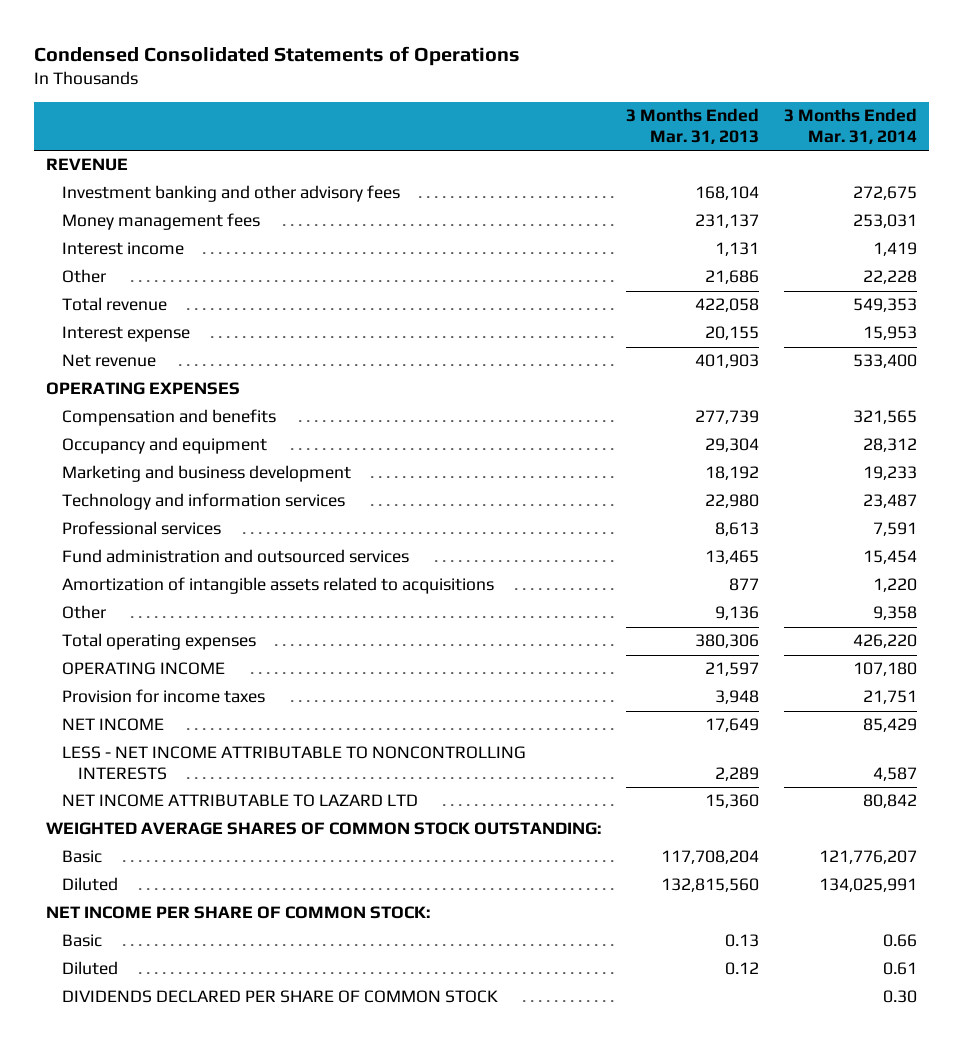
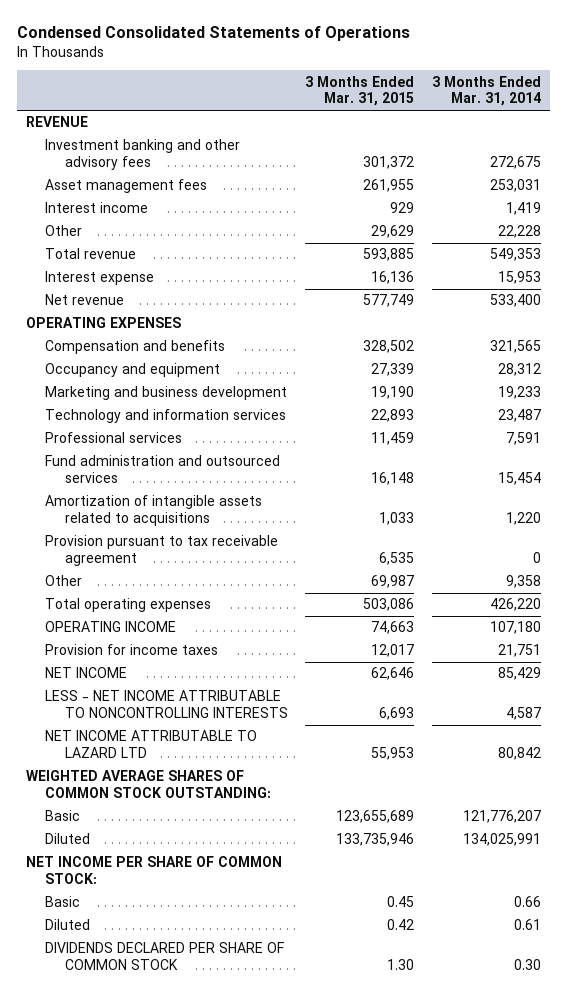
- | 3 Months Ended Mar. 31, 2013 | 3 Months Ended Mar. 31, 2014
+ | 3 Months Ended Mar. 31, 2015 | 3 Months Ended Mar. 31, 2014
- Money management fees | 231,137 | 253,031
+ Asset management fees | 261,955 | 253,031
+ Provision pursuant to tax receivable agreement | 6,535 | 0

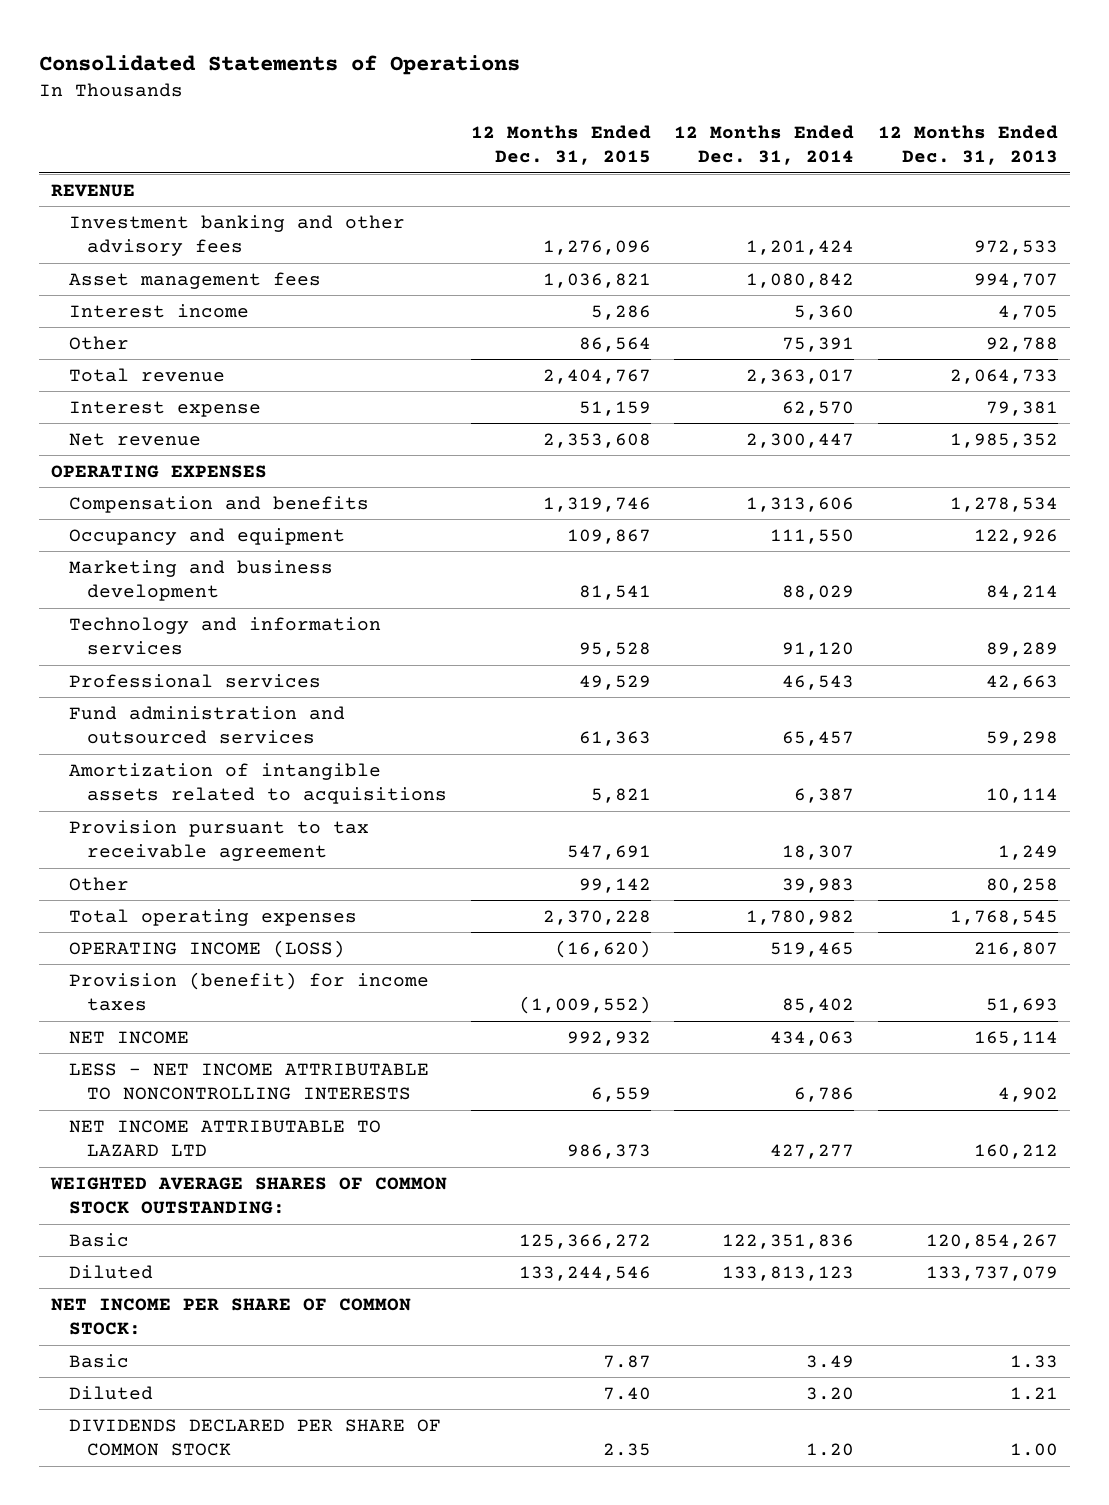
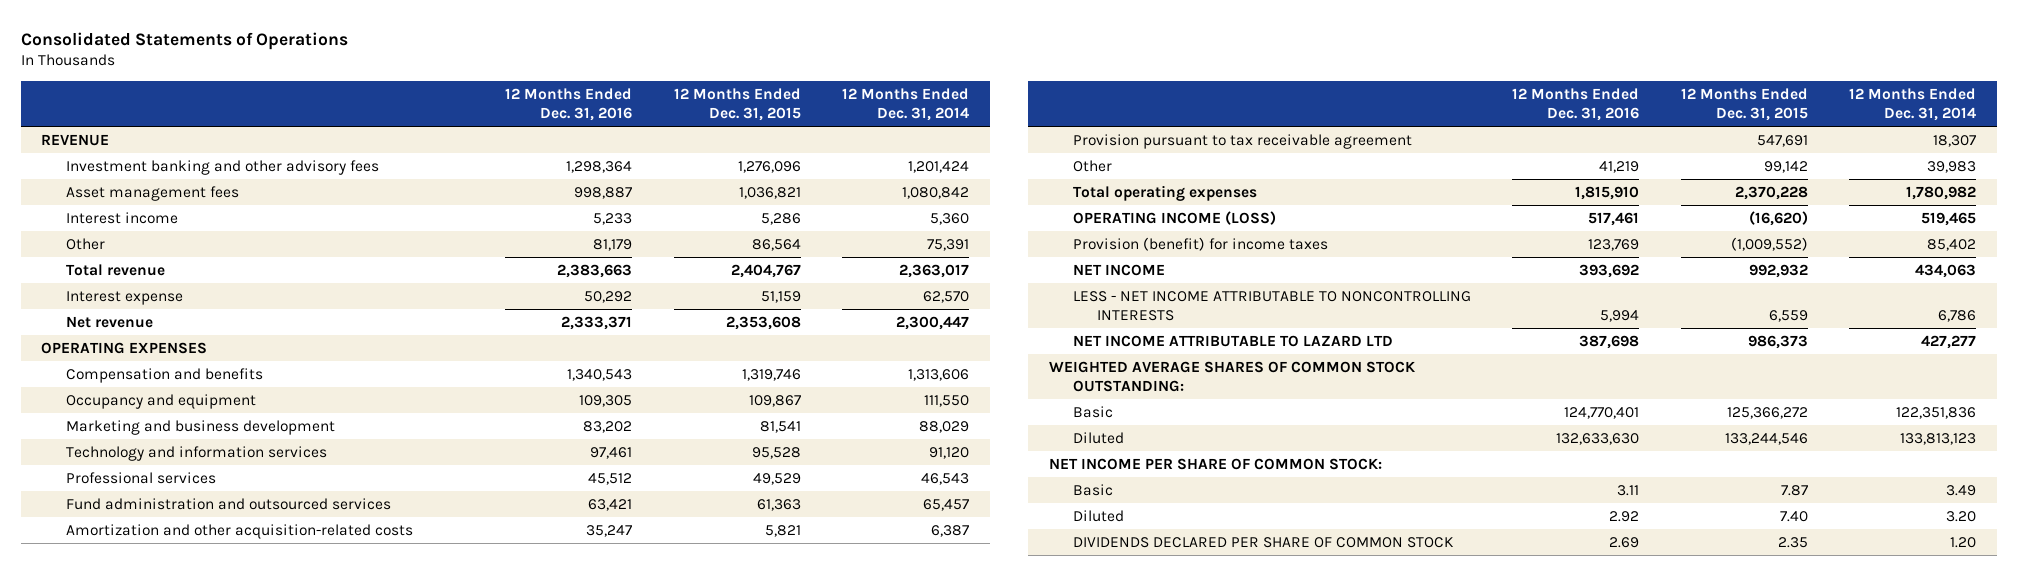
- | 12 Months Ended Dec. 31, 2015 | 12 Months Ended Dec. 31, 2014 | 12 Months Ended Dec. 31, 2013
+ | 12 Months Ended Dec. 31, 2016 | 12 Months Ended Dec. 31, 2015 | 12 Months Ended Dec. 31, 2014
- Amortization of intangible assets related to acquisitions | 5,821 | 6,387 | 10,114
+ Amortization and other acquisition-related costs | 35,247 | 5,821 | 6,387

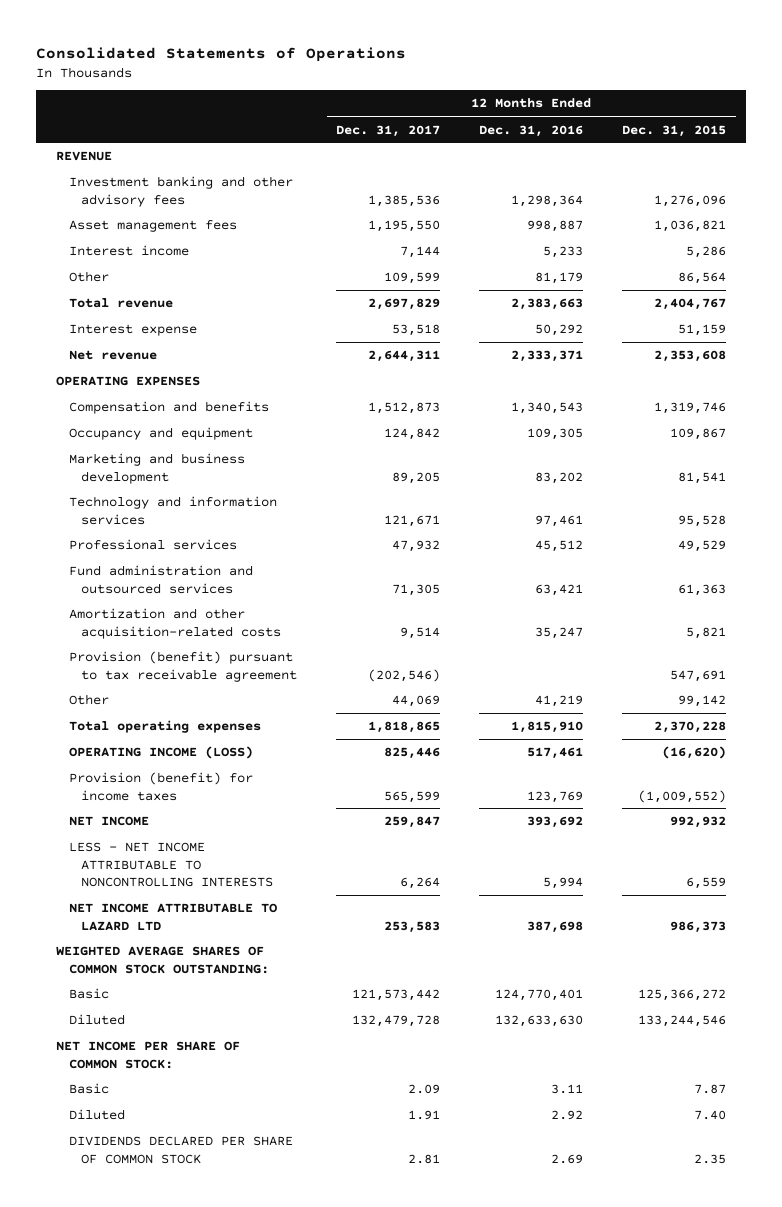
- | 12 Months Ended Dec. 31, 2016 | 12 Months Ended Dec. 31, 2015 | 12 Months Ended Dec. 31, 2014
+ | 12 Months Ended Dec. 31, 2017 | 12 Months Ended Dec. 31, 2016 | 12 Months Ended Dec. 31, 2015
- Provision pursuant to tax receivable agreement | | 547,691 | 18,307
+ Provision (benefit) pursuant to tax receivable agreement | (202,546) | | 547,691

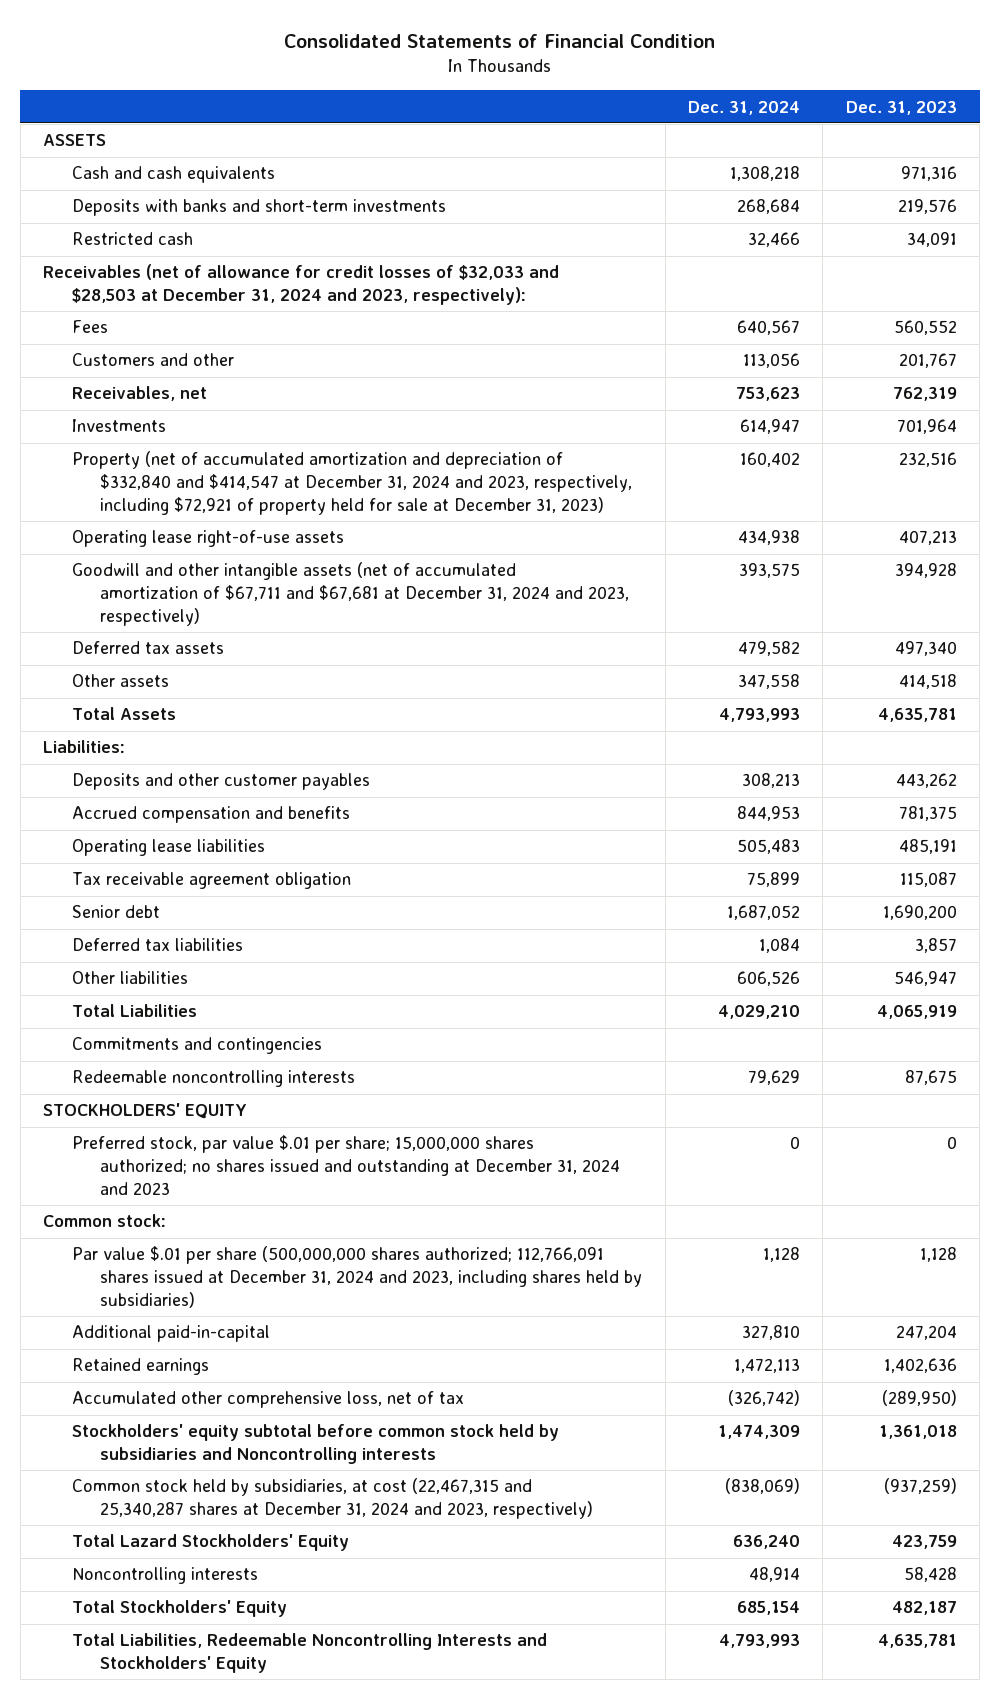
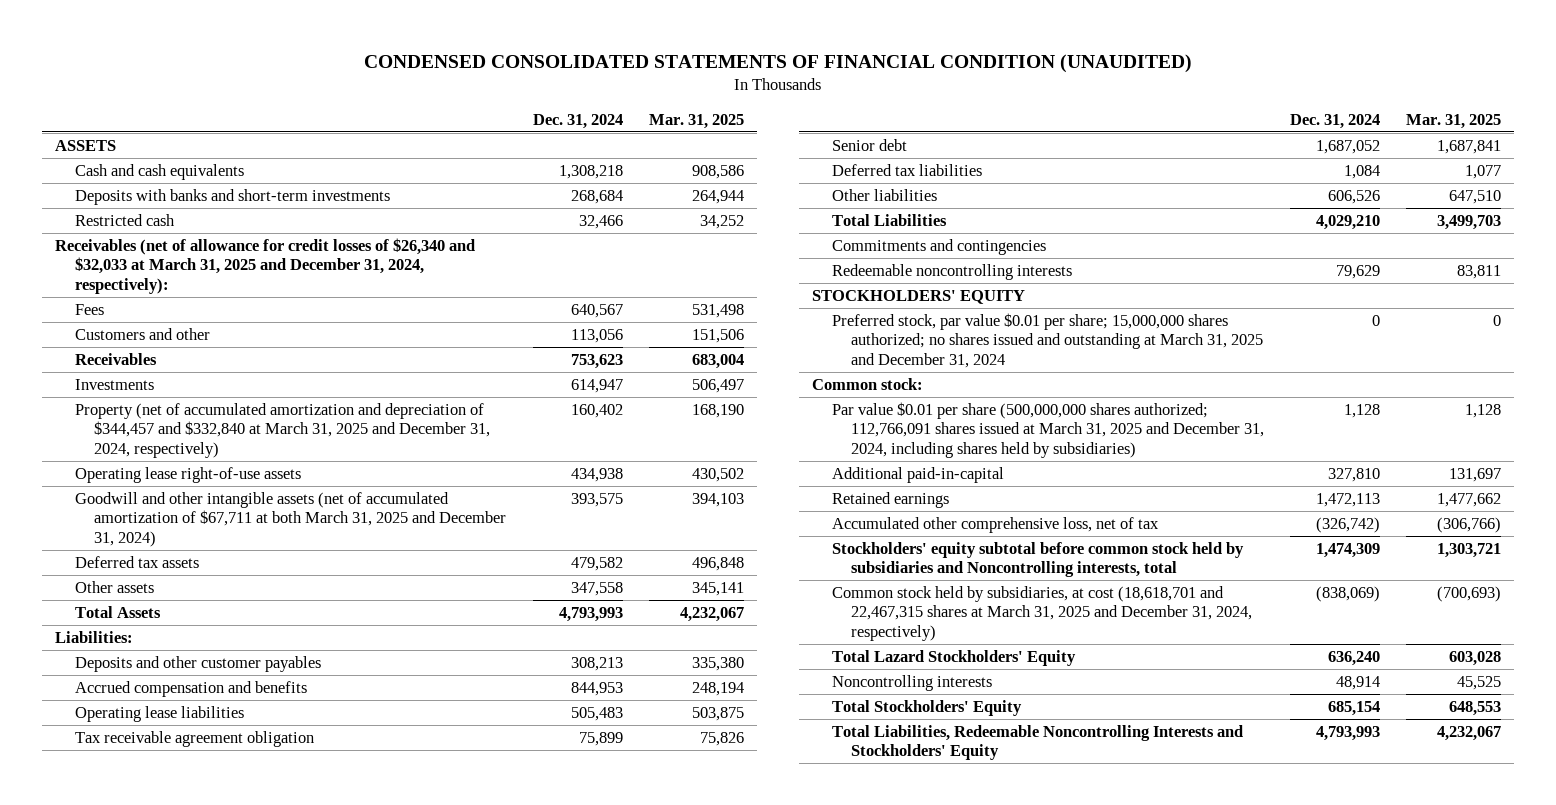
- Consolidated Statements of Financial Condition
+ CONDENSED CONSOLIDATED STATEMENTS OF FINANCIAL CONDITION (UNAUDITED)
- | Dec. 31, 2024 | Dec. 31, 2023
+ | Dec. 31, 2024 | Mar. 31, 2025
- Receivables (net of allowance for credit losses of $32,033 and $28,503 at December 31, 2024 and 2023, respectively):
+ Receivables (net of allowance for credit losses of $26,340 and $32,033 at March 31, 2025 and December 31, 2024, respectively):
- Receivables, net | 753,623 | 762,319
+ Receivables | 753,623 | 683,004
- Property (net of accumulated amortization and depreciation of $332,840 and $414,547 at December 31, 2024 and 2023, respectively, including $72,921 of property held for sale at December 31, 2023) | 160,402 | 232,516
+ Property (net of accumulated amortization and depreciation of $344,457 and $332,840 at March 31, 2025 and December 31, 2024, respectively) | 160,402 | 168,190
- Goodwill and other intangible assets (net of accumulated amortization of $67,711 and $67,681 at December 31, 2024 and 2023, respectively) | 393,575 | 394,928
+ Goodwill and other intangible assets (net of accumulated amortization of $67,711 at both March 31, 2025 and December 31, 2024) | 393,575 | 394,103
- Preferred stock, par value $.01 per share; 15,000,000 shares authorized; no shares issued and outstanding at December 31, 2024 and 2023 | 0 | 0
+ Preferred stock, par value $0.01 per share; 15,000,000 shares authorized; no shares issued and outstanding at March 31, 2025 and December 31, 2024 | 0 | 0
- Par value $.01 per share (500,000,000 shares authorized; 112,766,091 shares issued at December 31, 2024 and 2023, including shares held by subsidiaries) | 1,128 | 1,128
+ Par value $0.01 per share (500,000,000 shares authorized; 112,766,091 shares issued at March 31, 2025 and December 31, 2024, including shares held by subsidiaries) | 1,128 | 1,128
- Stockholders' equity subtotal before common stock held by subsidiaries and Noncontrolling interests | 1,474,309 | 1,361,018
- Common stock held by subsidiaries, at cost (22,467,315 and 25,340,287 shares at December 31, 2024 and 2023, respectively) | (838,069) | (937,259)
+ Stockholders' equity subtotal before common stock held by subsidiaries and Noncontrolling interests, total | 1,474,309 | 1,303,721
+ Common stock held by subsidiaries, at cost (18,618,701 and 22,467,315 shares at March 31, 2025 and December 31, 2024, respectively) | (838,069) | (700,693)

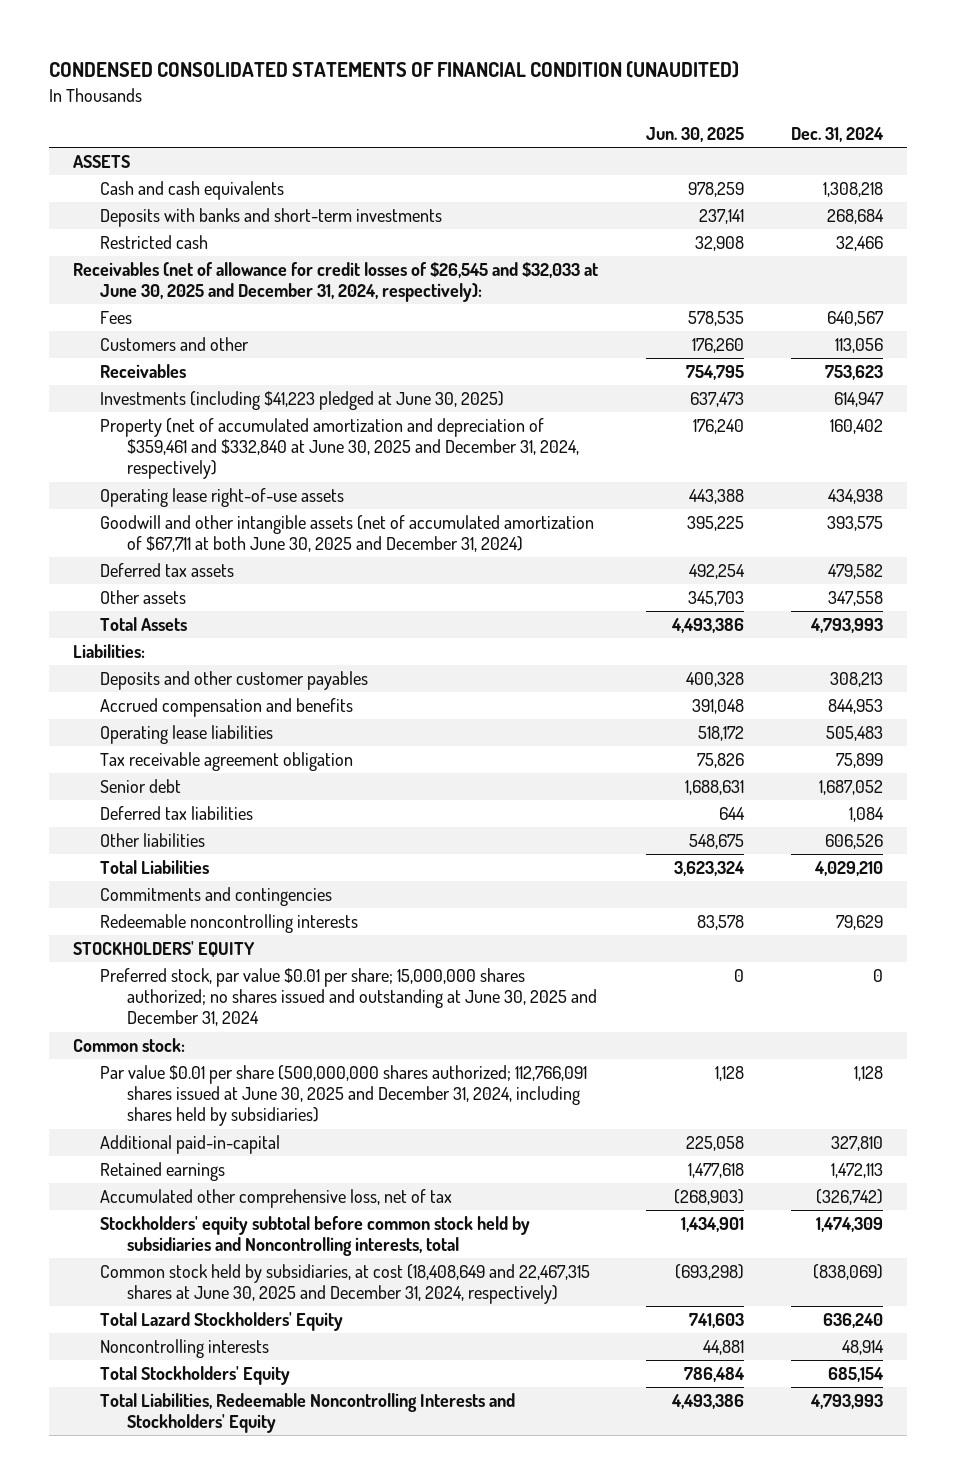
- | Dec. 31, 2024 | Mar. 31, 2025
+ | Jun. 30, 2025 | Dec. 31, 2024
- Receivables (net of allowance for credit losses of $26,340 and $32,033 at March 31, 2025 and December 31, 2024, respectively):
+ Receivables (net of allowance for credit losses of $26,545 and $32,033 at June 30, 2025 and December 31, 2024, respectively):
- Investments | 614,947 | 506,497
- Property (net of accumulated amortization and depreciation of $344,457 and $332,840 at March 31, 2025 and December 31, 2024, respectively) | 160,402 | 168,190
+ Investments (including $41,223 pledged at June 30, 2025) | 637,473 | 614,947
+ Property (net of accumulated amortization and depreciation of $359,461 and $332,840 at June 30, 2025 and December 31, 2024, respectively) | 176,240 | 160,402
- Goodwill and other intangible assets (net of accumulated amortization of $67,711 at both March 31, 2025 and December 31, 2024) | 393,575 | 394,103
+ Goodwill and other intangible assets (net of accumulated amortization of $67,711 at both June 30, 2025 and December 31, 2024) | 395,225 | 393,575
- Preferred stock, par value $0.01 per share; 15,000,000 shares authorized; no shares issued and outstanding at March 31, 2025 and December 31, 2024 | 0 | 0
+ Preferred stock, par value $0.01 per share; 15,000,000 shares authorized; no shares issued and outstanding at June 30, 2025 and December 31, 2024 | 0 | 0
- Par value $0.01 per share (500,000,000 shares authorized; 112,766,091 shares issued at March 31, 2025 and December 31, 2024, including shares held by subsidiaries) | 1,128 | 1,128
+ Par value $0.01 per share (500,000,000 shares authorized; 112,766,091 shares issued at June 30, 2025 and December 31, 2024, including shares held by subsidiaries) | 1,128 | 1,128
- Common stock held by subsidiaries, at cost (18,618,701 and 22,467,315 shares at March 31, 2025 and December 31, 2024, respectively) | (838,069) | (700,693)
+ Common stock held by subsidiaries, at cost (18,408,649 and 22,467,315 shares at June 30, 2025 and December 31, 2024, respectively) | (693,298) | (838,069)

